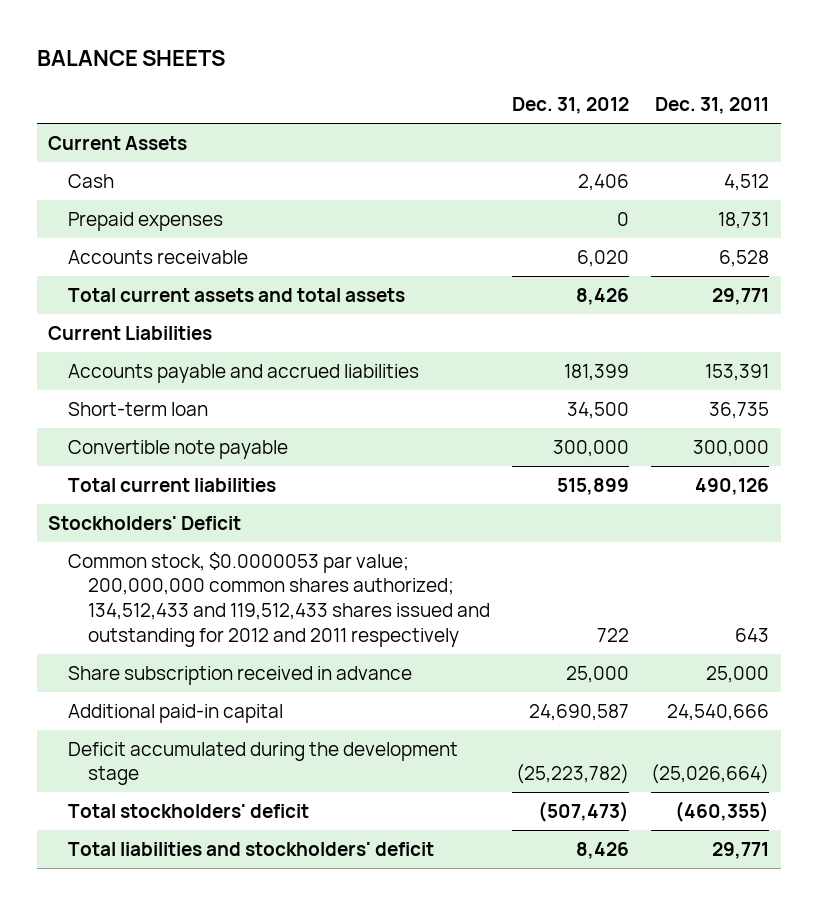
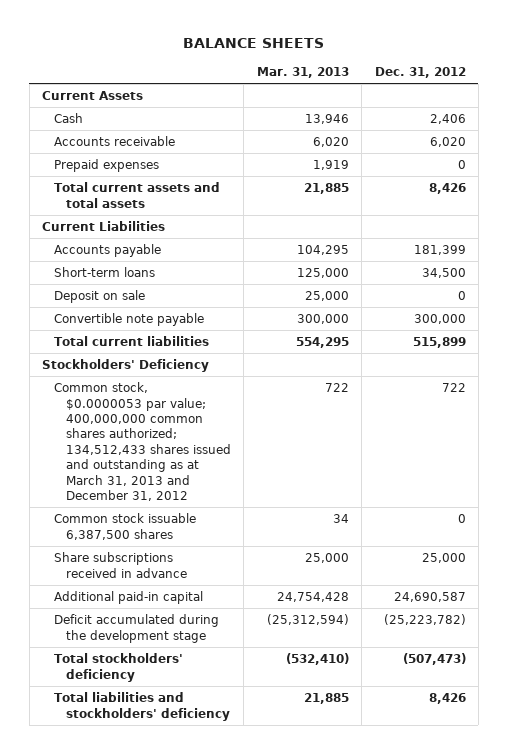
- | Dec. 31, 2012 | Dec. 31, 2011
+ | Mar. 31, 2013 | Dec. 31, 2012
moved down: Prepaid expenses | 1,919 | 0
- Accounts payable and accrued liabilities | 181,399 | 153,391
- Short-term loan | 34,500 | 36,735
+ Accounts payable | 104,295 | 181,399
+ Short-term loans | 125,000 | 34,500
+ Deposit on sale | 25,000 | 0
- Stockholders' Deficit
- Common stock, $0.0000053 par value; 200,000,000 common shares authorized; 134,512,433 and 119,512,433 shares issued and outstanding for 2012 and 2011 respectively | 722 | 643
- Share subscription received in advance | 25,000 | 25,000
+ Stockholders' Deficiency
+ Common stock, $0.0000053 par value; 400,000,000 common shares authorized; 134,512,433 shares issued and outstanding as at March 31, 2013 and December 31, 2012 | 722 | 722
+ Common stock issuable 6,387,500 shares | 34 | 0
+ Share subscriptions received in advance | 25,000 | 25,000
- Total stockholders' deficit | (507,473) | (460,355)
- Total liabilities and stockholders' deficit | 8,426 | 29,771
+ Total stockholders' deficiency | (532,410) | (507,473)
+ Total liabilities and stockholders' deficiency | 21,885 | 8,426

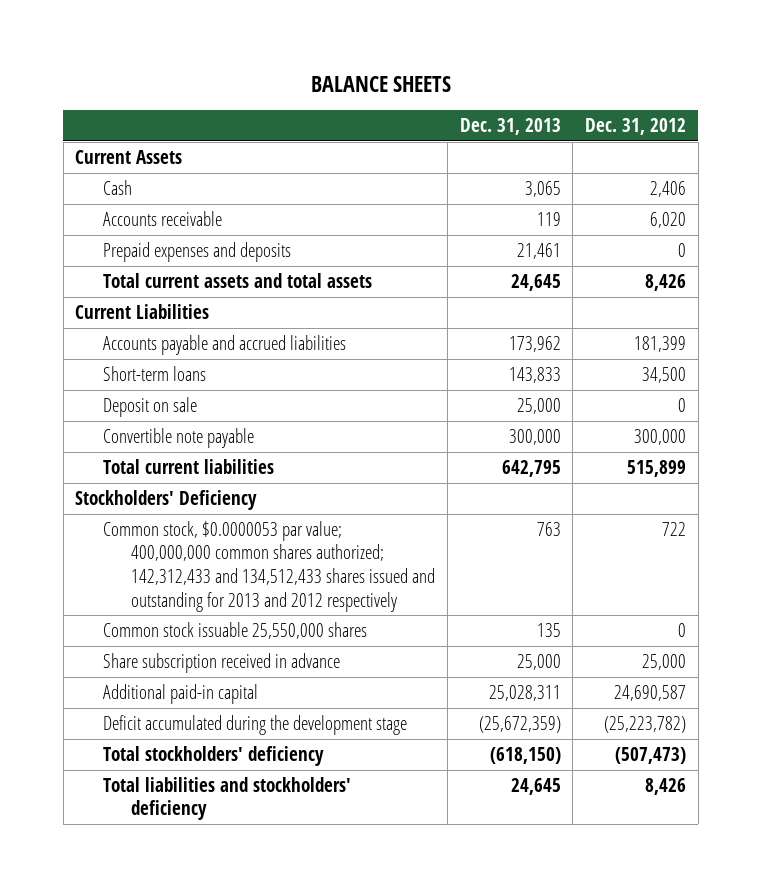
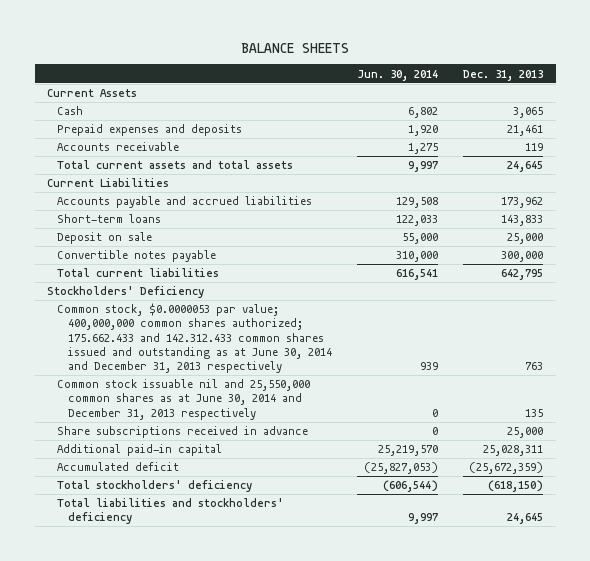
- | Dec. 31, 2013 | Dec. 31, 2012
+ | Jun. 30, 2014 | Dec. 31, 2013
moved down: Accounts receivable | 1,275 | 119
- Convertible note payable | 300,000 | 300,000
+ Convertible notes payable | 310,000 | 300,000
- Common stock, $0.0000053 par value; 400,000,000 common shares authorized; 142,312,433 and 134,512,433 shares issued and outstanding for 2013 and 2012 respectively | 763 | 722
- Common stock issuable 25,550,000 shares | 135 | 0
- Share subscription received in advance | 25,000 | 25,000
+ Common stock, $0.0000053 par value; 400,000,000 common shares authorized; 175.662.433 and 142.312.433 common shares issued and outstanding as at June 30, 2014 and December 31, 2013 respectively | 939 | 763
+ Common stock issuable nil and 25,550,000 common shares as at June 30, 2014 and December 31, 2013 respectively | 0 | 135
+ Share subscriptions received in advance | 0 | 25,000
- Deficit accumulated during the development stage | (25,672,359) | (25,223,782)
+ Accumulated deficit | (25,827,053) | (25,672,359)

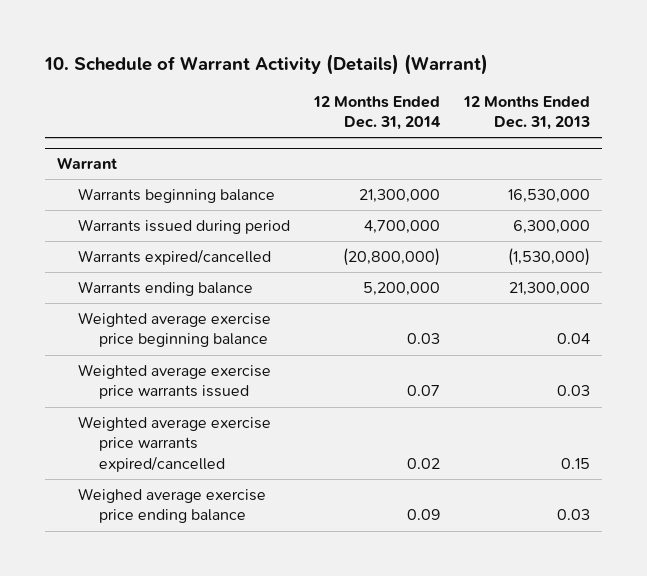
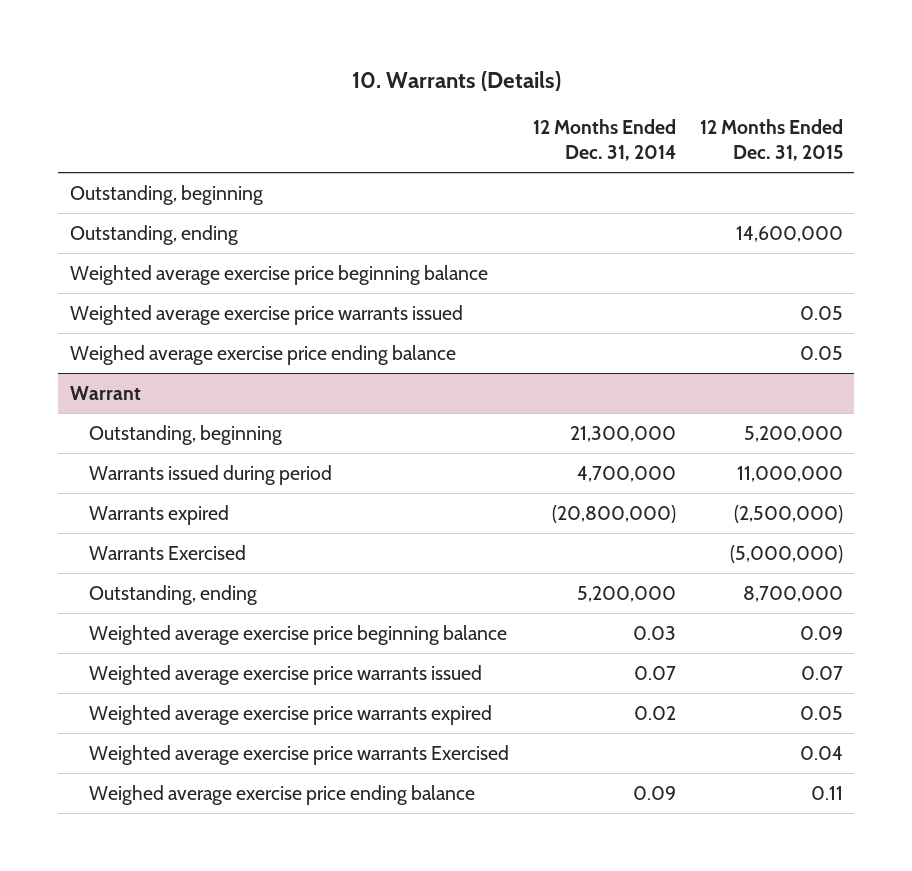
- 10. Schedule of Warrant Activity (Details) (Warrant)
+ 10. Warrants (Details)
- | 12 Months Ended Dec. 31, 2014 | 12 Months Ended Dec. 31, 2013
+ | 12 Months Ended Dec. 31, 2014 | 12 Months Ended Dec. 31, 2015
+ Outstanding, beginning
+ Outstanding, ending | | 14,600,000
+ Weighted average exercise price beginning balance
+ Weighted average exercise price warrants issued | | 0.05
+ Weighed average exercise price ending balance | | 0.05
@ Warrant
- Warrants beginning balance | 21,300,000 | 16,530,000
+ Outstanding, beginning | 21,300,000 | 5,200,000
- Warrants expired/cancelled | (20,800,000) | (1,530,000)
- Warrants ending balance | 5,200,000 | 21,300,000
+ Warrants expired | (20,800,000) | (2,500,000)
+ Warrants Exercised | | (5,000,000)
+ Outstanding, ending | 5,200,000 | 8,700,000
- Weighted average exercise price warrants expired/cancelled | 0.02 | 0.15
+ Weighted average exercise price warrants expired | 0.02 | 0.05
+ Weighted average exercise price warrants Exercised | | 0.04

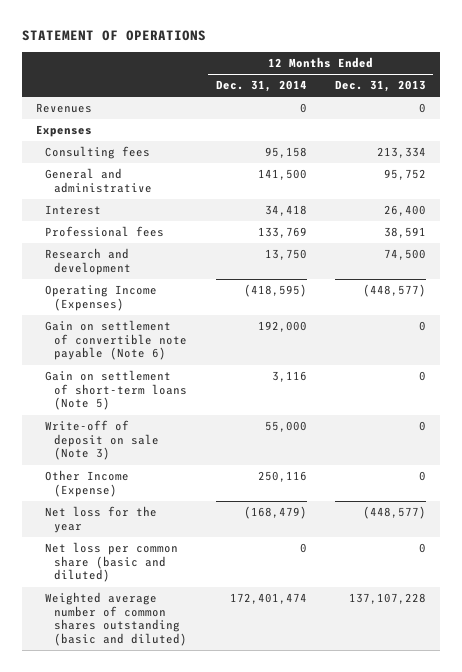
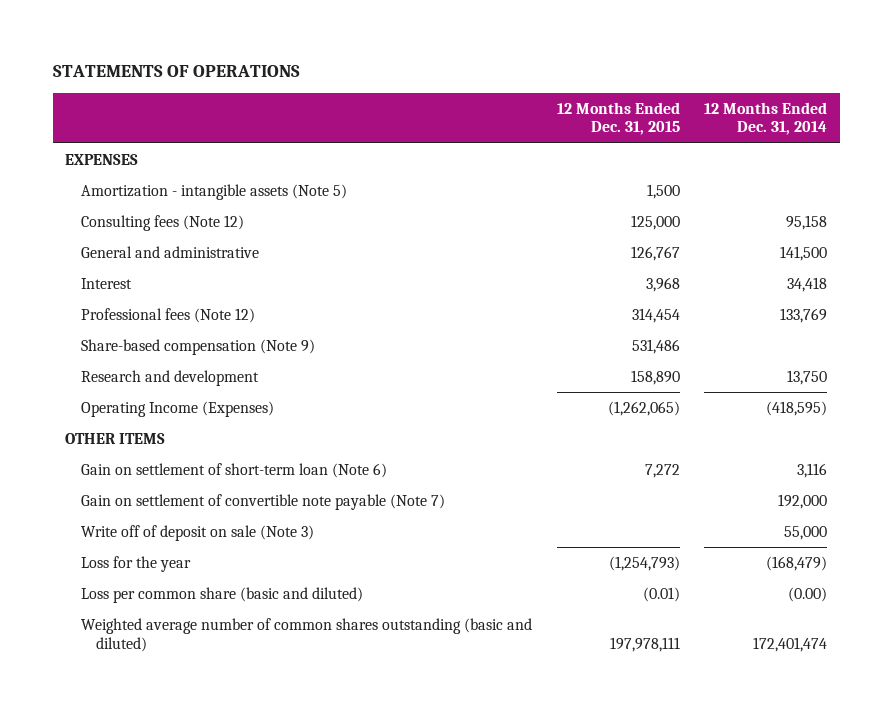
- STATEMENT OF OPERATIONS
+ STATEMENTS OF OPERATIONS
- | 12 Months Ended Dec. 31, 2014 | 12 Months Ended Dec. 31, 2013
+ | 12 Months Ended Dec. 31, 2015 | 12 Months Ended Dec. 31, 2014
- Revenues | 0 | 0
- Expenses
- Consulting fees | 95,158 | 213,334
+ EXPENSES
+ Amortization - intangible assets (Note 5) | 1,500 |
+ Consulting fees (Note 12) | 125,000 | 95,158
- Professional fees | 133,769 | 38,591
+ Professional fees (Note 12) | 314,454 | 133,769
+ Share-based compensation (Note 9) | 531,486 |
- Gain on settlement of convertible note payable (Note 6) | 192,000 | 0
- Gain on settlement of short-term loans (Note 5) | 3,116 | 0
- Write-off of deposit on sale (Note 3) | 55,000 | 0
- Other Income (Expense) | 250,116 | 0
- Net loss for the year | (168,479) | (448,577)
- Net loss per common share (basic and diluted) | 0 | 0
+ OTHER ITEMS
+ Gain on settlement of short-term loan (Note 6) | 7,272 | 3,116
+ Gain on settlement of convertible note payable (Note 7) | | 192,000
+ Write off of deposit on sale (Note 3) | | 55,000
+ Loss for the year | (1,254,793) | (168,479)
+ Loss per common share (basic and diluted) | (0.01) | (0.00)

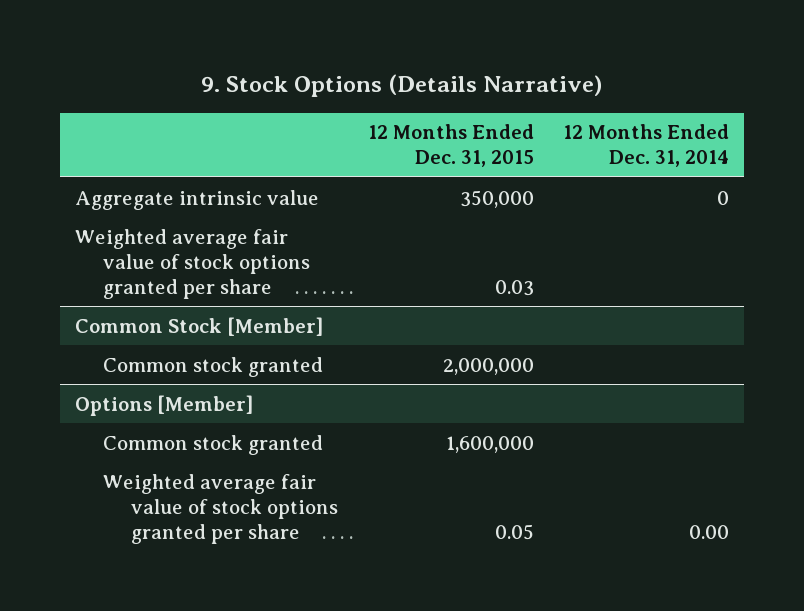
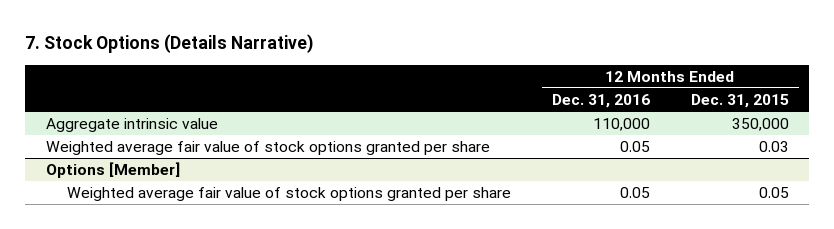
- 9. Stock Options (Details Narrative)
+ 7. Stock Options (Details Narrative)
- | 12 Months Ended Dec. 31, 2015 | 12 Months Ended Dec. 31, 2014
+ | 12 Months Ended Dec. 31, 2016 | 12 Months Ended Dec. 31, 2015
- Common Stock [Member]
- Common stock granted | 2,000,000 |
@ Options [Member]
- Common stock granted | 1,600,000 |

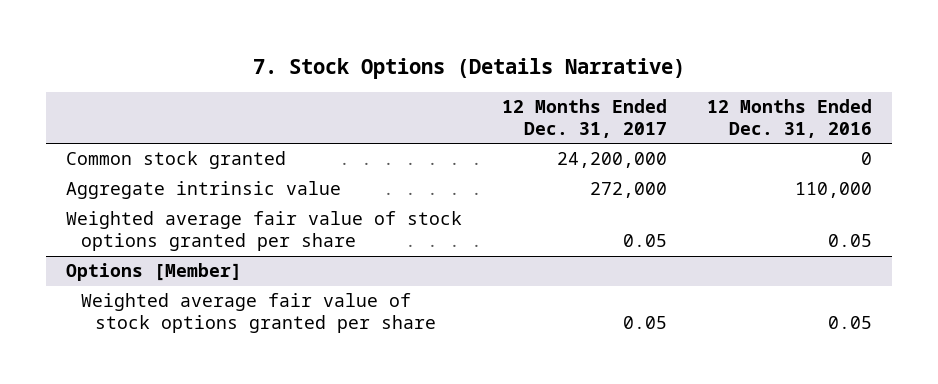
- | 12 Months Ended Dec. 31, 2016 | 12 Months Ended Dec. 31, 2015
+ | 12 Months Ended Dec. 31, 2017 | 12 Months Ended Dec. 31, 2016
+ Common stock granted | 24,200,000 | 0

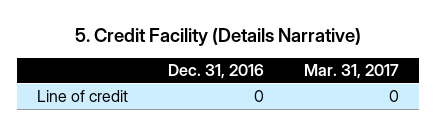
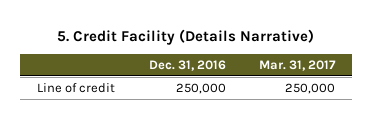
- Line of credit | 0 | 0
+ Line of credit | 250,000 | 250,000

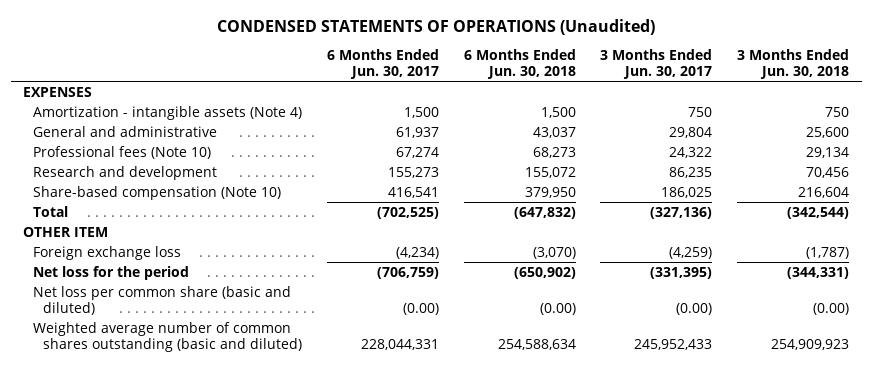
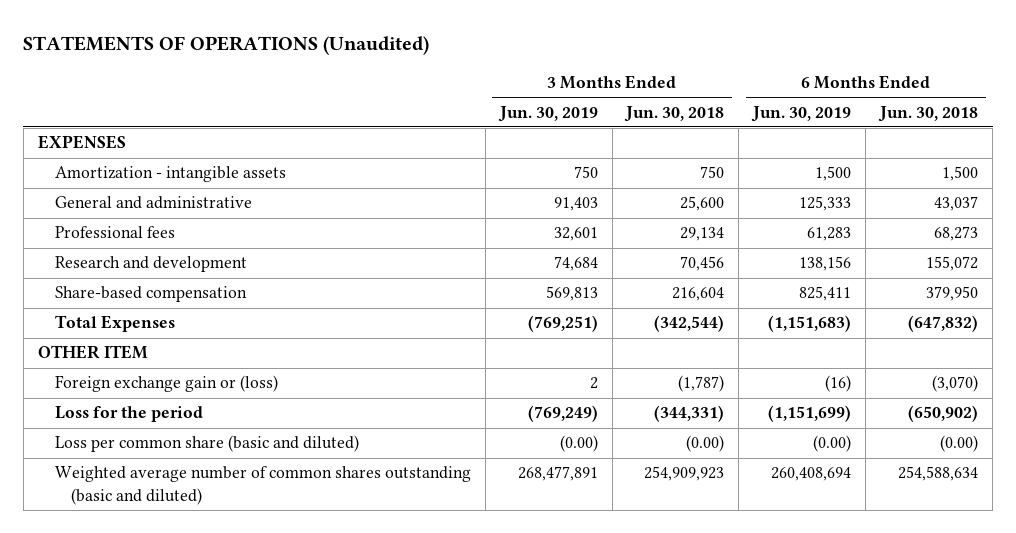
- CONDENSED STATEMENTS OF OPERATIONS (Unaudited)
+ STATEMENTS OF OPERATIONS (Unaudited)
- | 6 Months Ended Jun. 30, 2017 | 6 Months Ended Jun. 30, 2018 | 3 Months Ended Jun. 30, 2017 | 3 Months Ended Jun. 30, 2018
+ | 3 Months Ended Jun. 30, 2019 | 3 Months Ended Jun. 30, 2018 | 6 Months Ended Jun. 30, 2019 | 6 Months Ended Jun. 30, 2018
- Amortization - intangible assets (Note 4) | 1,500 | 1,500 | 750 | 750
+ Amortization - intangible assets | 750 | 750 | 1,500 | 1,500
- Professional fees (Note 10) | 67,274 | 68,273 | 24,322 | 29,134
+ Professional fees | 32,601 | 29,134 | 61,283 | 68,273
- Share-based compensation (Note 10) | 416,541 | 379,950 | 186,025 | 216,604
- Total | (702,525) | (647,832) | (327,136) | (342,544)
+ Share-based compensation | 569,813 | 216,604 | 825,411 | 379,950
+ Total Expenses | (769,251) | (342,544) | (1,151,683) | (647,832)
- Foreign exchange loss | (4,234) | (3,070) | (4,259) | (1,787)
- Net loss for the period | (706,759) | (650,902) | (331,395) | (344,331)
- Net loss per common share (basic and diluted) | (0.00) | (0.00) | (0.00) | (0.00)
+ Foreign exchange gain or (loss) | 2 | (1,787) | (16) | (3,070)
+ Loss for the period | (769,249) | (344,331) | (1,151,699) | (650,902)
+ Loss per common share (basic and diluted) | (0.00) | (0.00) | (0.00) | (0.00)

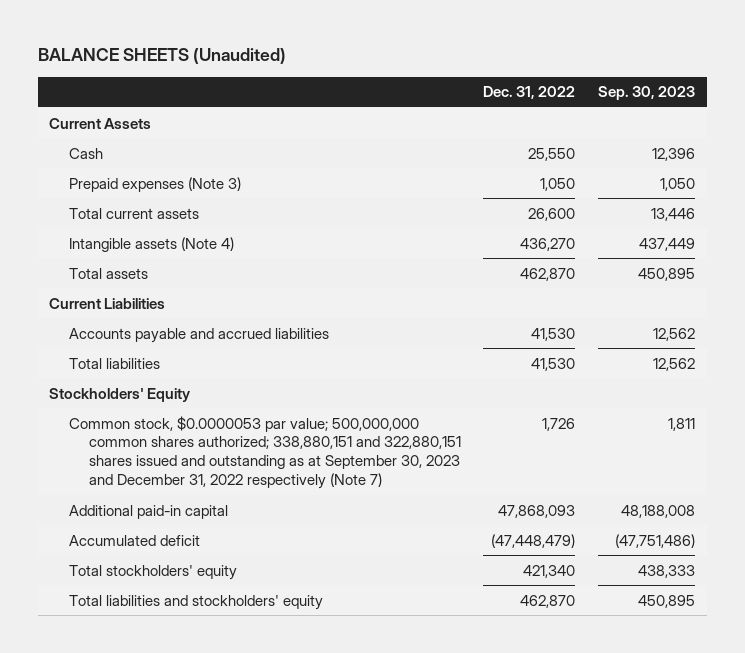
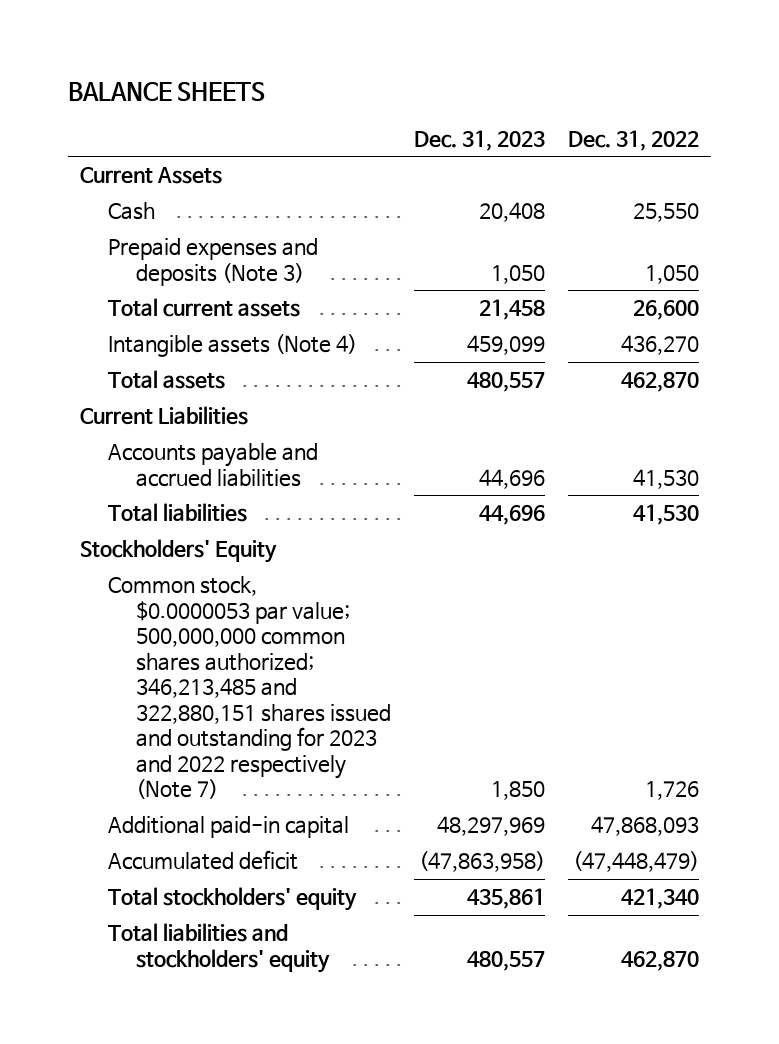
- BALANCE SHEETS (Unaudited)
+ BALANCE SHEETS
- | Dec. 31, 2022 | Sep. 30, 2023
+ | Dec. 31, 2023 | Dec. 31, 2022
- Prepaid expenses (Note 3) | 1,050 | 1,050
+ Prepaid expenses and deposits (Note 3) | 1,050 | 1,050
- Common stock, $0.0000053 par value; 500,000,000 common shares authorized; 338,880,151 and 322,880,151 shares issued and outstanding as at September 30, 2023 and December 31, 2022 respectively (Note 7) | 1,726 | 1,811
+ Common stock, $0.0000053 par value; 500,000,000 common shares authorized; 346,213,485 and 322,880,151 shares issued and outstanding for 2023 and 2022 respectively (Note 7) | 1,850 | 1,726

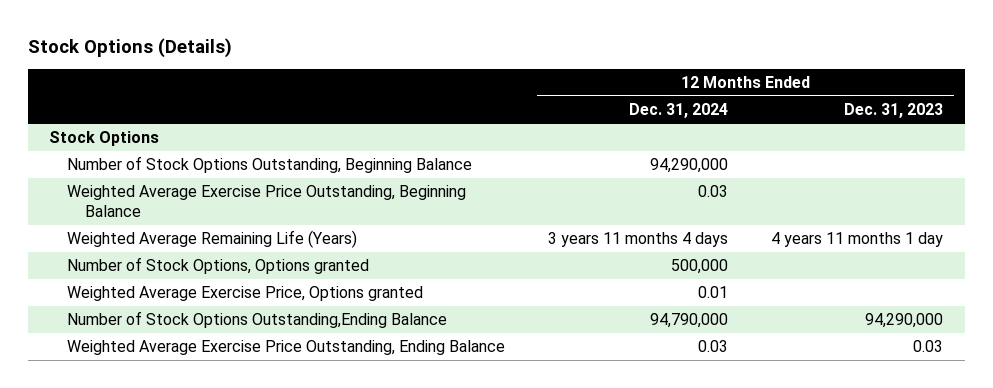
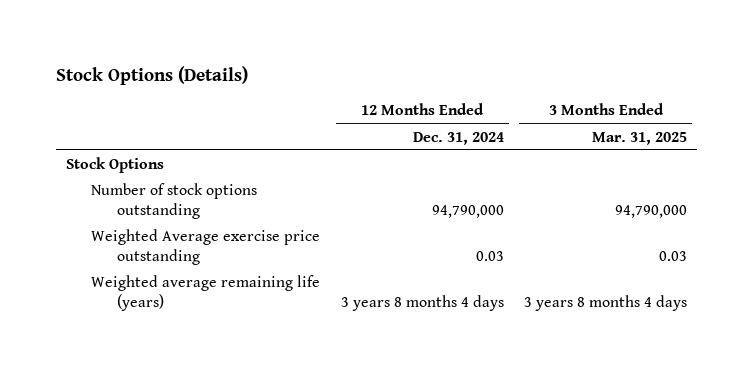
- | 12 Months Ended Dec. 31, 2024 | 12 Months Ended Dec. 31, 2023
+ | 12 Months Ended Dec. 31, 2024 | 3 Months Ended Mar. 31, 2025
- Number of Stock Options Outstanding, Beginning Balance | 94,290,000 |
- Weighted Average Exercise Price Outstanding, Beginning Balance | 0.03 |
- Weighted Average Remaining Life (Years) | 3 years 11 months 4 days | 4 years 11 months 1 day
- Number of Stock Options, Options granted | 500,000 |
- Weighted Average Exercise Price, Options granted | 0.01 |
- Number of Stock Options Outstanding,Ending Balance | 94,790,000 | 94,290,000
- Weighted Average Exercise Price Outstanding, Ending Balance | 0.03 | 0.03
+ Number of stock options outstanding | 94,790,000 | 94,790,000
+ Weighted Average exercise price outstanding | 0.03 | 0.03
+ Weighted average remaining life (years) | 3 years 8 months 4 days | 3 years 8 months 4 days

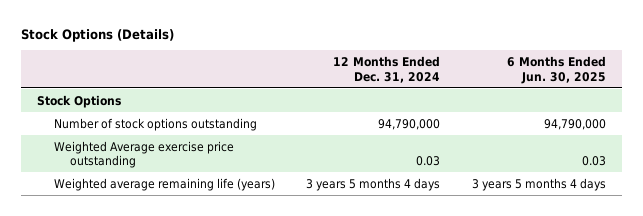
- | 12 Months Ended Dec. 31, 2024 | 3 Months Ended Mar. 31, 2025
+ | 12 Months Ended Dec. 31, 2024 | 6 Months Ended Jun. 30, 2025
- Weighted average remaining life (years) | 3 years 8 months 4 days | 3 years 8 months 4 days
+ Weighted average remaining life (years) | 3 years 5 months 4 days | 3 years 5 months 4 days

